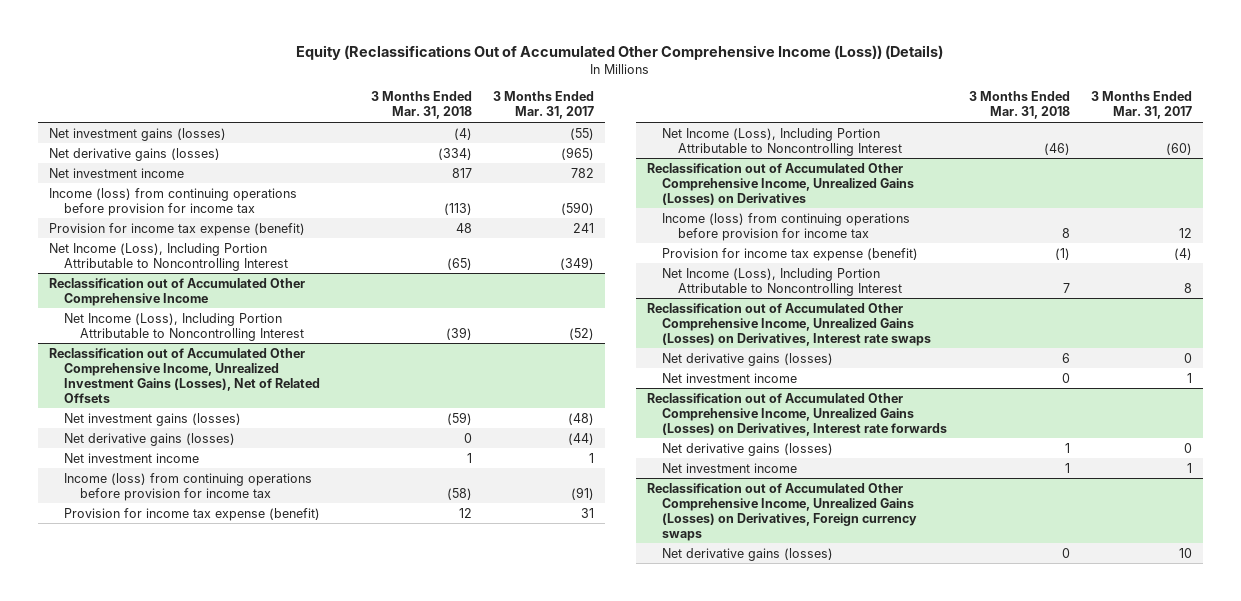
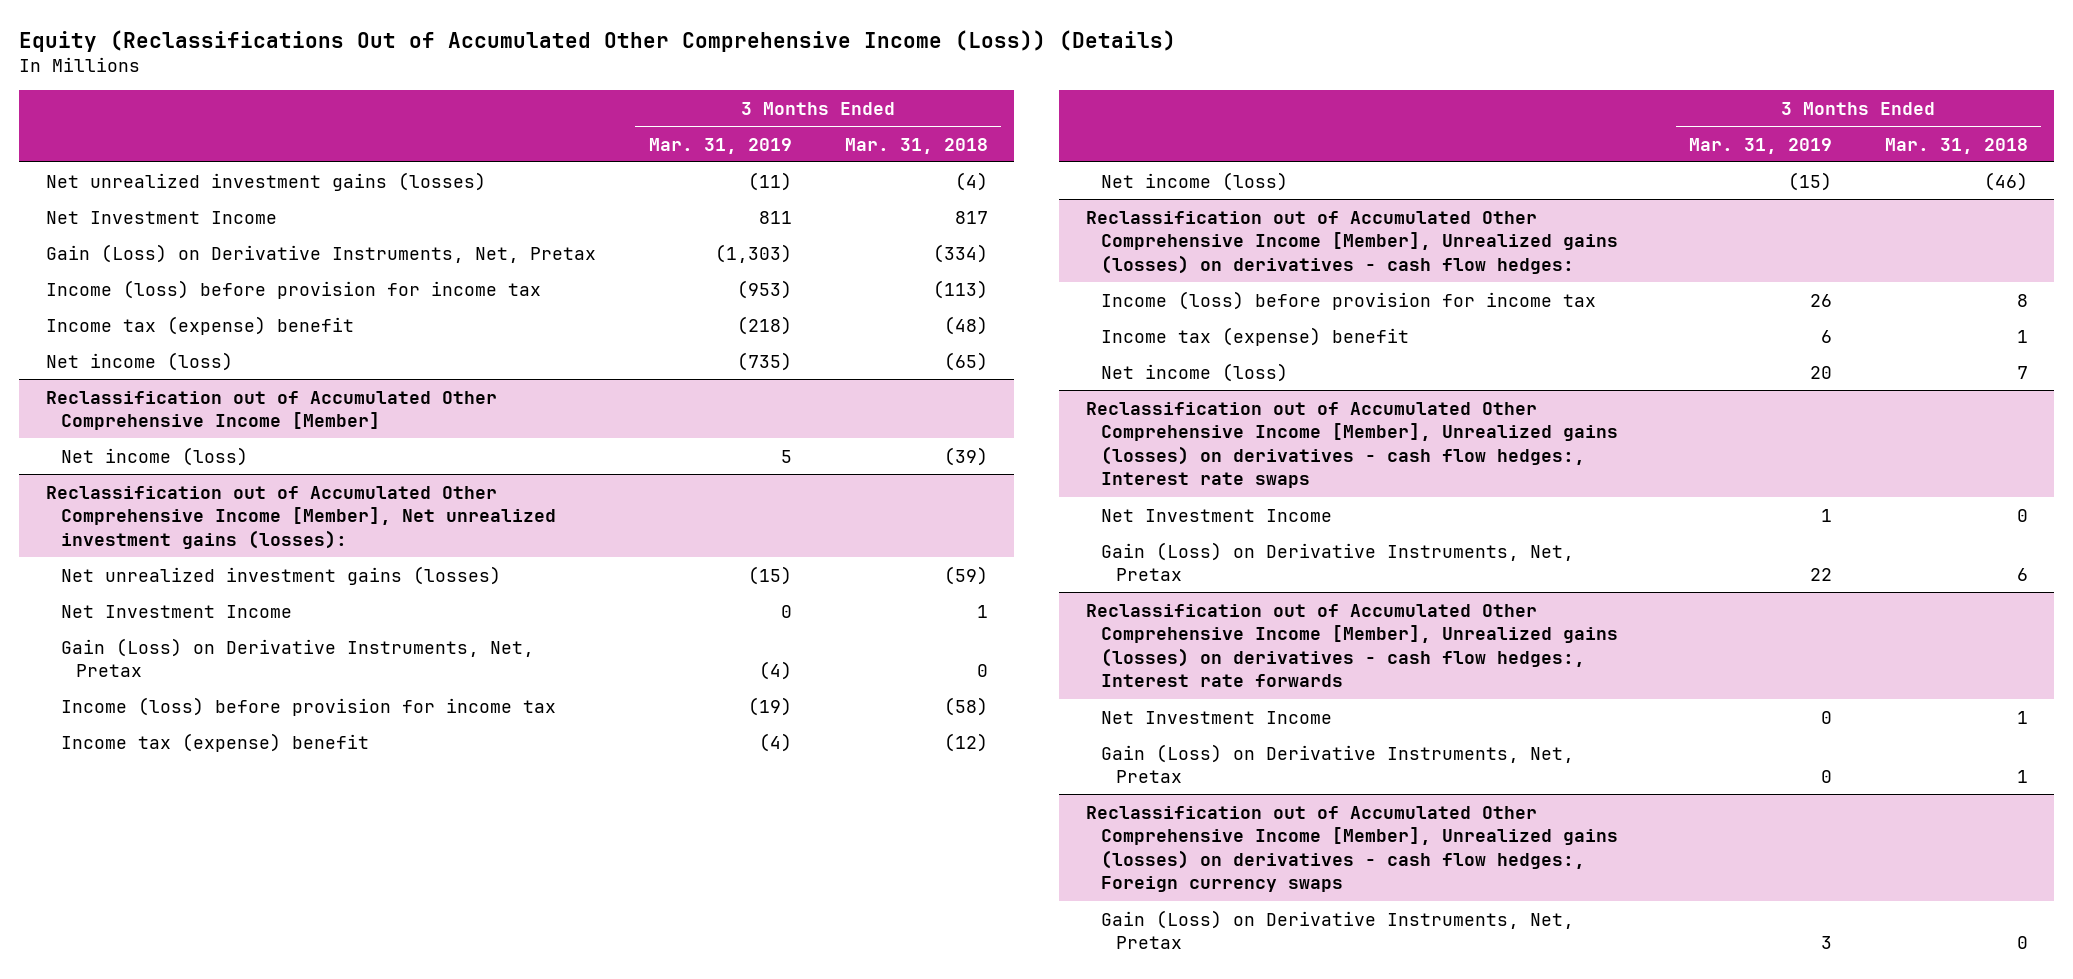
- | 3 Months Ended Mar. 31, 2018 | 3 Months Ended Mar. 31, 2017
+ | 3 Months Ended Mar. 31, 2019 | 3 Months Ended Mar. 31, 2018
- Net investment gains (losses) | (4) | (55)
- Net derivative gains (losses) | (334) | (965)
- Net investment income | 817 | 782
- Income (loss) from continuing operations before provision for income tax | (113) | (590)
- Provision for income tax expense (benefit) | 48 | 241
- Net Income (Loss), Including Portion Attributable to Noncontrolling Interest | (65) | (349)
- Reclassification out of Accumulated Other Comprehensive Income
- Net Income (Loss), Including Portion Attributable to Noncontrolling Interest | (39) | (52)
- Reclassification out of Accumulated Other Comprehensive Income, Unrealized Investment Gains (Losses), Net of Related Offsets
- Net investment gains (losses) | (59) | (48)
- Net derivative gains (losses) | 0 | (44)
- Net investment income | 1 | 1
- Income (loss) from continuing operations before provision for income tax | (58) | (91)
- Provision for income tax expense (benefit) | 12 | 31
- Net Income (Loss), Including Portion Attributable to Noncontrolling Interest | (46) | (60)
- Reclassification out of Accumulated Other Comprehensive Income, Unrealized Gains (Losses) on Derivatives
- Income (loss) from continuing operations before provision for income tax | 8 | 12
- Provision for income tax expense (benefit) | (1) | (4)
- Net Income (Loss), Including Portion Attributable to Noncontrolling Interest | 7 | 8
- Reclassification out of Accumulated Other Comprehensive Income, Unrealized Gains (Losses) on Derivatives, Interest rate swaps
- Net derivative gains (losses) | 6 | 0
- Net investment income | 0 | 1
- Reclassification out of Accumulated Other Comprehensive Income, Unrealized Gains (Losses) on Derivatives, Interest rate forwards
- Net derivative gains (losses) | 1 | 0
- Net investment income | 1 | 1
- Reclassification out of Accumulated Other Comprehensive Income, Unrealized Gains (Losses) on Derivatives, Foreign currency swaps
- Net derivative gains (losses) | 0 | 10
+ Net unrealized investment gains (losses) | (11) | (4)
+ Net Investment Income | 811 | 817
+ Gain (Loss) on Derivative Instruments, Net, Pretax | (1,303) | (334)
+ Income (loss) before provision for income tax | (953) | (113)
+ Income tax (expense) benefit | (218) | (48)
+ Net income (loss) | (735) | (65)
+ Reclassification out of Accumulated Other Comprehensive Income [Member]
+ Net income (loss) | 5 | (39)
+ Reclassification out of Accumulated Other Comprehensive Income [Member], Net unrealized investment gains (losses):
+ Net unrealized investment gains (losses) | (15) | (59)
+ Net Investment Income | 0 | 1
+ Gain (Loss) on Derivative Instruments, Net, Pretax | (4) | 0
+ Income (loss) before provision for income tax | (19) | (58)
+ Income tax (expense) benefit | (4) | (12)
+ Net income (loss) | (15) | (46)
+ Reclassification out of Accumulated Other Comprehensive Income [Member], Unrealized gains (losses) on derivatives - cash flow hedges:
+ Income (loss) before provision for income tax | 26 | 8
+ Income tax (expense) benefit | 6 | 1
+ Net income (loss) | 20 | 7
+ Reclassification out of Accumulated Other Comprehensive Income [Member], Unrealized gains (losses) on derivatives - cash flow hedges:, Interest rate swaps
+ Net Investment Income | 1 | 0
+ Gain (Loss) on Derivative Instruments, Net, Pretax | 22 | 6
+ Reclassification out of Accumulated Other Comprehensive Income [Member], Unrealized gains (losses) on derivatives - cash flow hedges:, Interest rate forwards
+ Net Investment Income | 0 | 1
+ Gain (Loss) on Derivative Instruments, Net, Pretax | 0 | 1
+ Reclassification out of Accumulated Other Comprehensive Income [Member], Unrealized gains (losses) on derivatives - cash flow hedges:, Foreign currency swaps
+ Gain (Loss) on Derivative Instruments, Net, Pretax | 3 | 0

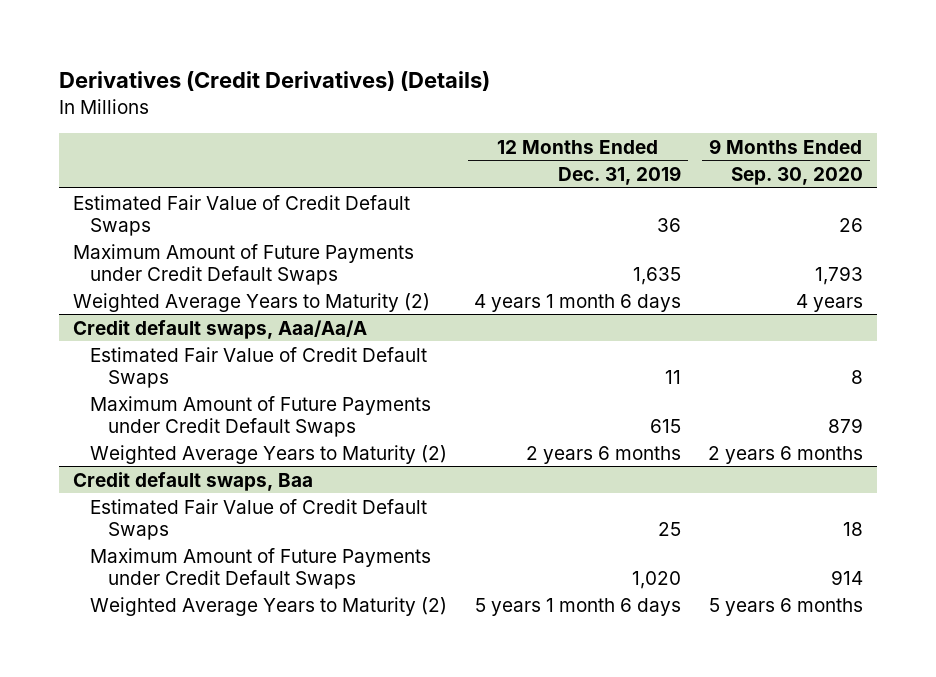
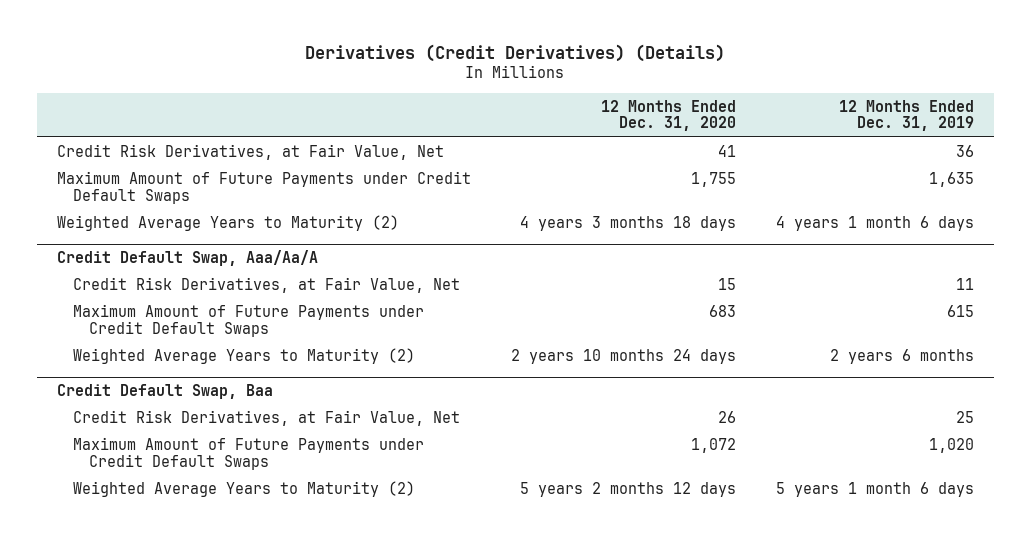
- | 12 Months Ended Dec. 31, 2019 | 9 Months Ended Sep. 30, 2020
+ | 12 Months Ended Dec. 31, 2020 | 12 Months Ended Dec. 31, 2019
- Estimated Fair Value of Credit Default Swaps | 36 | 26
+ Credit Risk Derivatives, at Fair Value, Net | 41 | 36
- Credit default swaps, Aaa/Aa/A
- Estimated Fair Value of Credit Default Swaps | 11 | 8
+ Credit Default Swap, Aaa/Aa/A
+ Credit Risk Derivatives, at Fair Value, Net | 15 | 11
- Credit default swaps, Baa
- Estimated Fair Value of Credit Default Swaps | 25 | 18
+ Credit Default Swap, Baa
+ Credit Risk Derivatives, at Fair Value, Net | 26 | 25

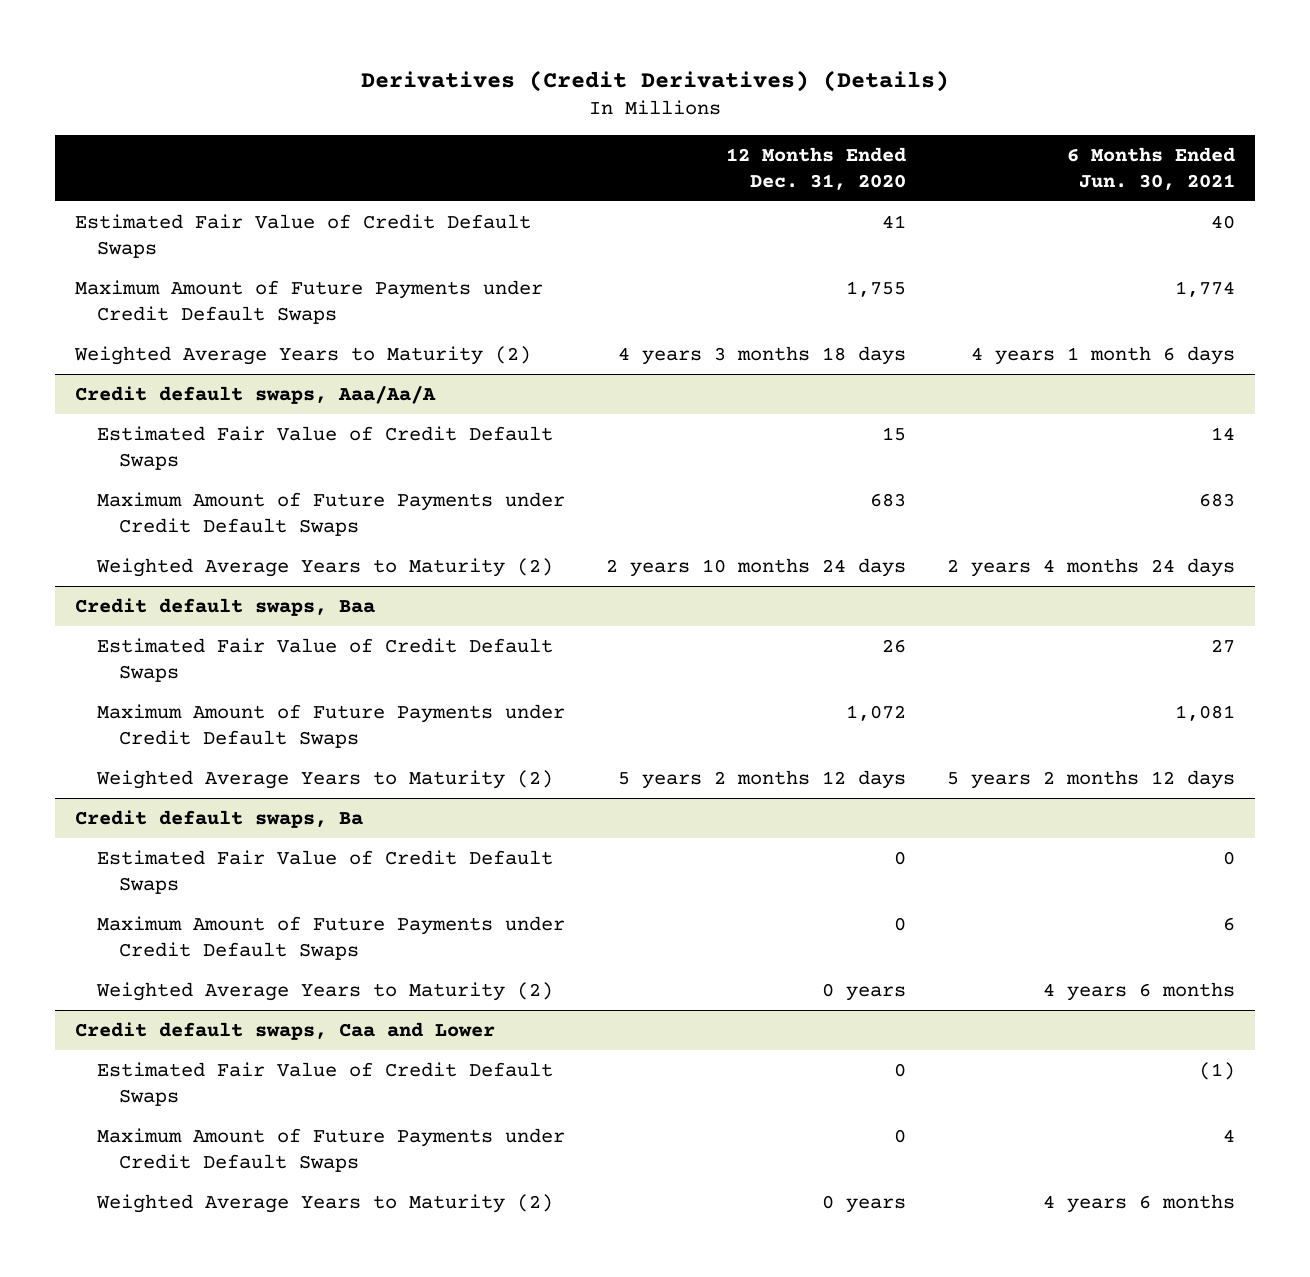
- | 12 Months Ended Dec. 31, 2020 | 12 Months Ended Dec. 31, 2019
+ | 12 Months Ended Dec. 31, 2020 | 6 Months Ended Jun. 30, 2021
- Credit Risk Derivatives, at Fair Value, Net | 41 | 36
+ Estimated Fair Value of Credit Default Swaps | 41 | 40
- Credit Default Swap, Aaa/Aa/A
- Credit Risk Derivatives, at Fair Value, Net | 15 | 11
+ Credit default swaps, Aaa/Aa/A
+ Estimated Fair Value of Credit Default Swaps | 15 | 14
- Credit Default Swap, Baa
- Credit Risk Derivatives, at Fair Value, Net | 26 | 25
+ Credit default swaps, Baa
+ Estimated Fair Value of Credit Default Swaps | 26 | 27
+ Credit default swaps, Ba
+ Estimated Fair Value of Credit Default Swaps | 0 | 0
+ Maximum Amount of Future Payments under Credit Default Swaps | 0 | 6
+ Weighted Average Years to Maturity (2) | 0 years | 4 years 6 months
+ Credit default swaps, Caa and Lower
+ Estimated Fair Value of Credit Default Swaps | 0 | (1)
+ Maximum Amount of Future Payments under Credit Default Swaps | 0 | 4
+ Weighted Average Years to Maturity (2) | 0 years | 4 years 6 months

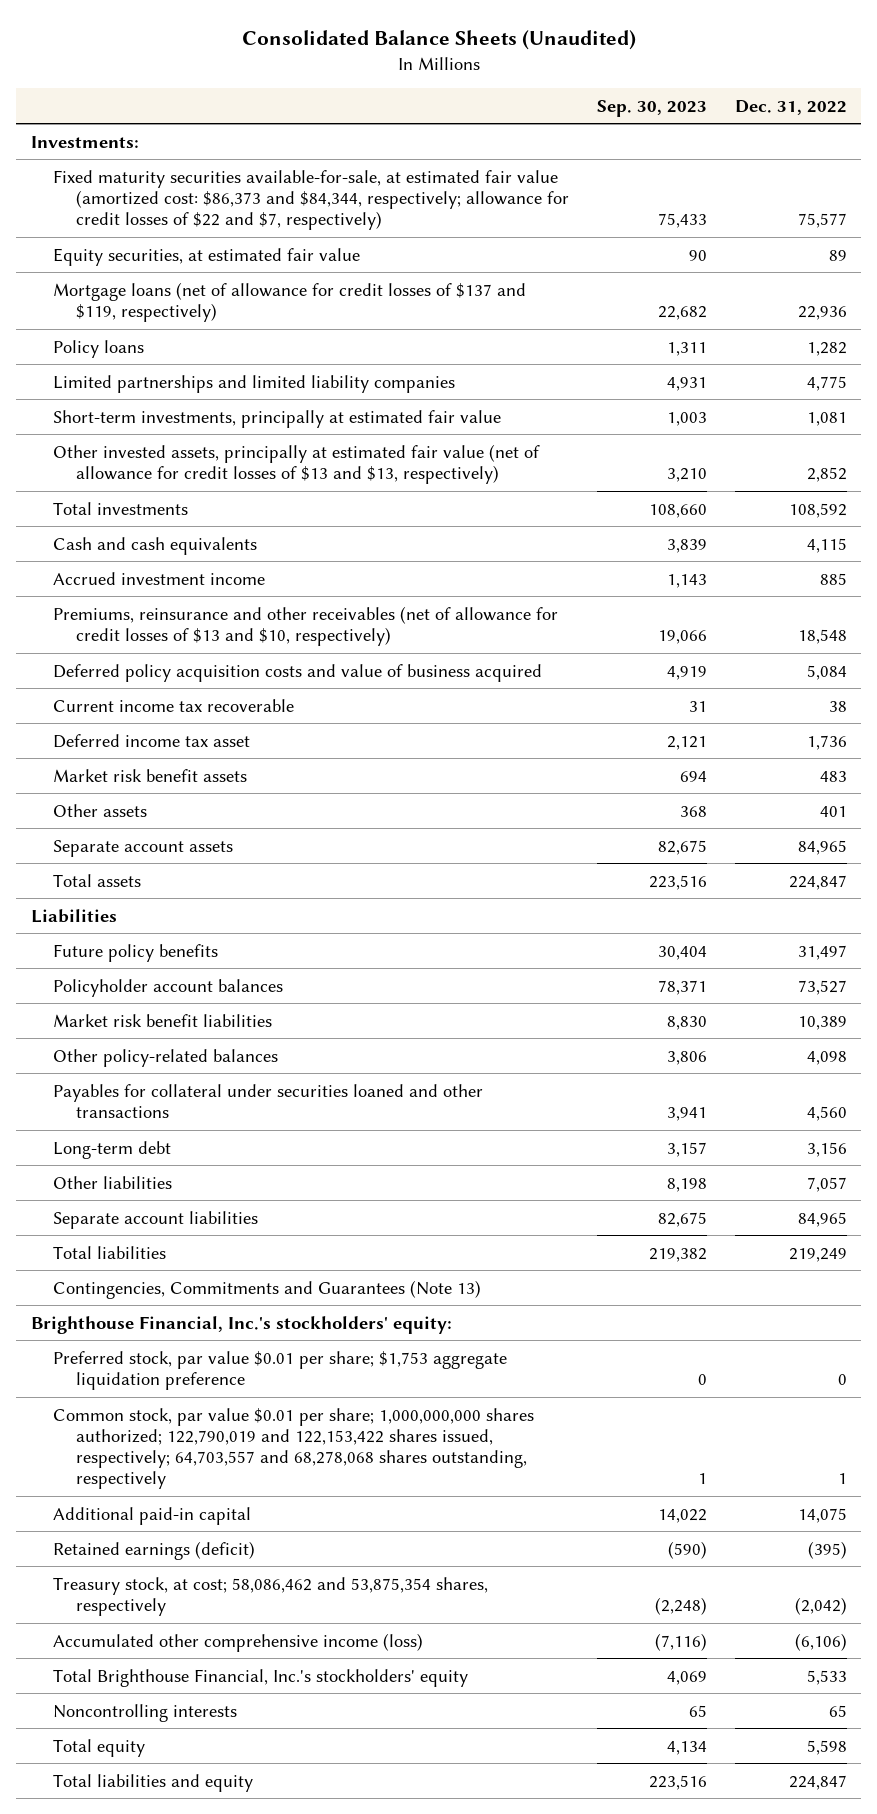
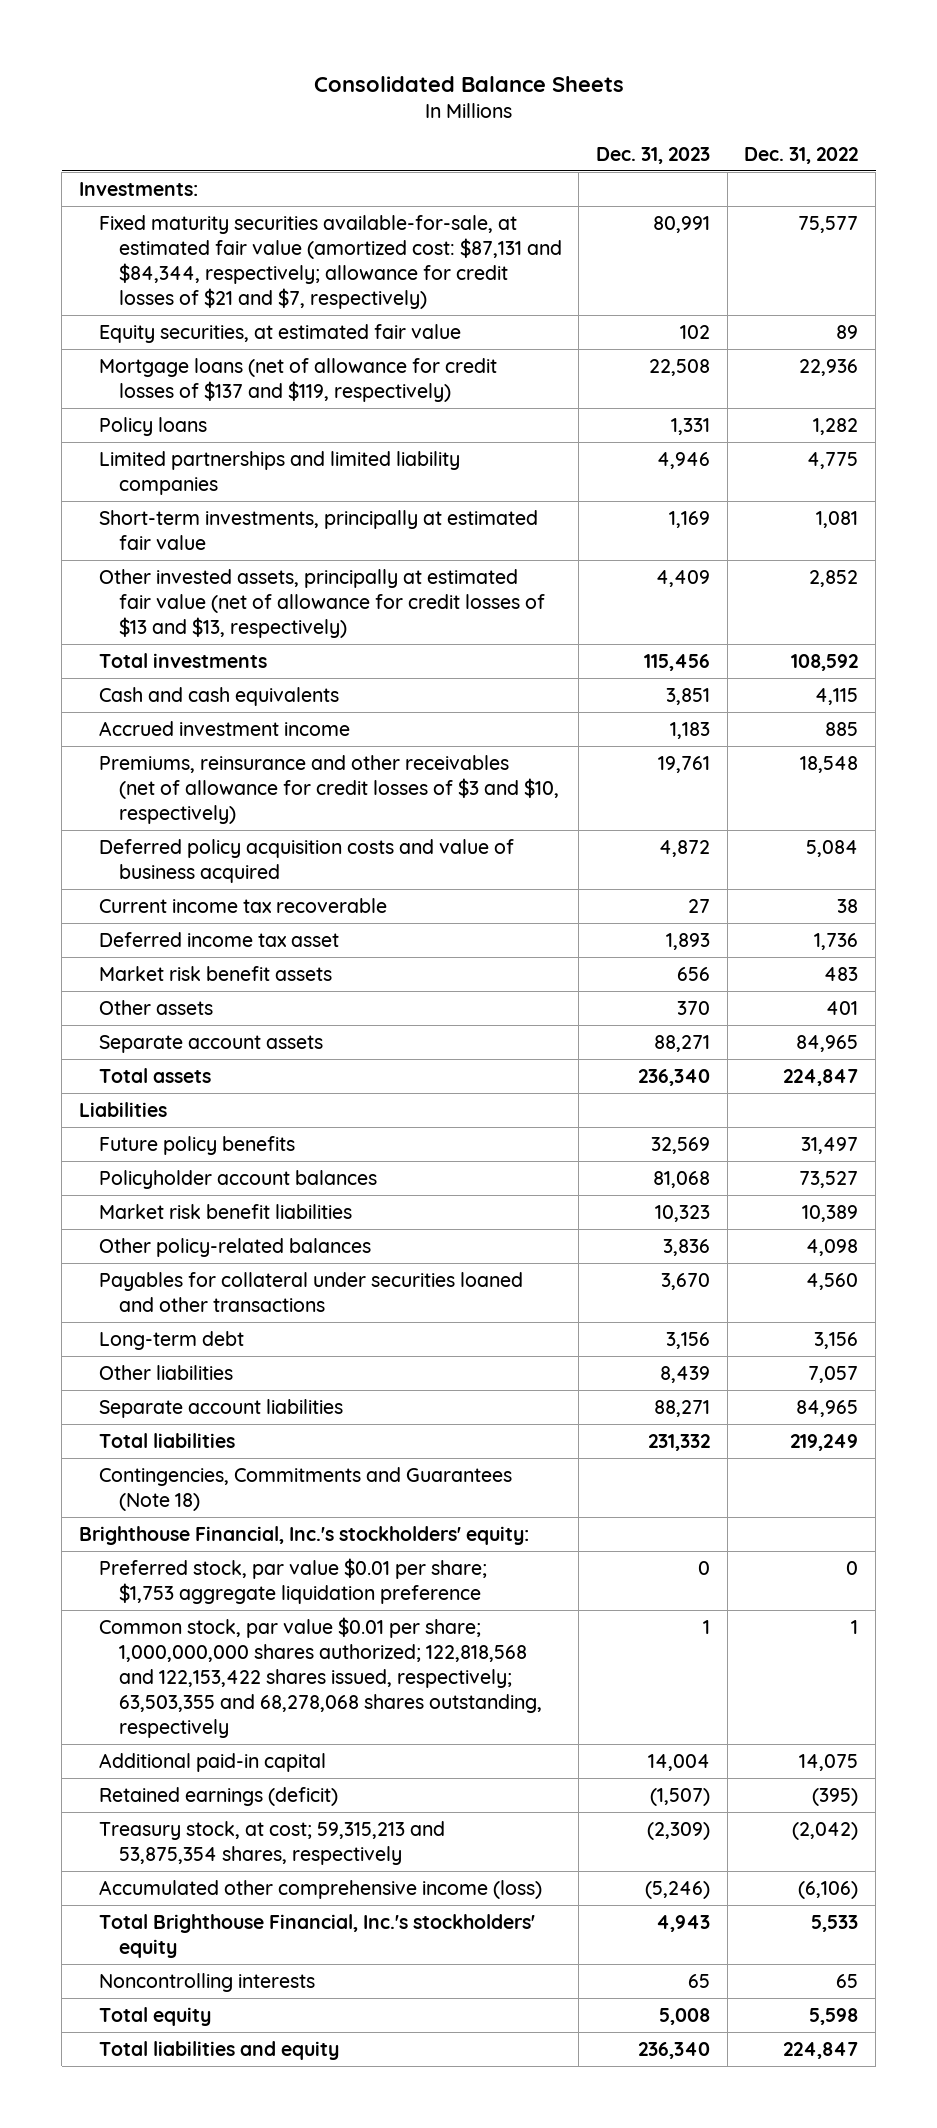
- Consolidated Balance Sheets (Unaudited)
+ Consolidated Balance Sheets
- | Sep. 30, 2023 | Dec. 31, 2022
+ | Dec. 31, 2023 | Dec. 31, 2022
- Fixed maturity securities available-for-sale, at estimated fair value (amortized cost: $86,373 and $84,344, respectively; allowance for credit losses of $22 and $7, respectively) | 75,433 | 75,577
+ Fixed maturity securities available-for-sale, at estimated fair value (amortized cost: $87,131 and $84,344, respectively; allowance for credit losses of $21 and $7, respectively) | 80,991 | 75,577
- Premiums, reinsurance and other receivables (net of allowance for credit losses of $13 and $10, respectively) | 19,066 | 18,548
+ Premiums, reinsurance and other receivables (net of allowance for credit losses of $3 and $10, respectively) | 19,761 | 18,548
- Contingencies, Commitments and Guarantees (Note 13)
+ Contingencies, Commitments and Guarantees (Note 18)
- Common stock, par value $0.01 per share; 1,000,000,000 shares authorized; 122,790,019 and 122,153,422 shares issued, respectively; 64,703,557 and 68,278,068 shares outstanding, respectively | 1 | 1
+ Common stock, par value $0.01 per share; 1,000,000,000 shares authorized; 122,818,568 and 122,153,422 shares issued, respectively; 63,503,355 and 68,278,068 shares outstanding, respectively | 1 | 1
- Treasury stock, at cost; 58,086,462 and 53,875,354 shares, respectively | (2,248) | (2,042)
+ Treasury stock, at cost; 59,315,213 and 53,875,354 shares, respectively | (2,309) | (2,042)

